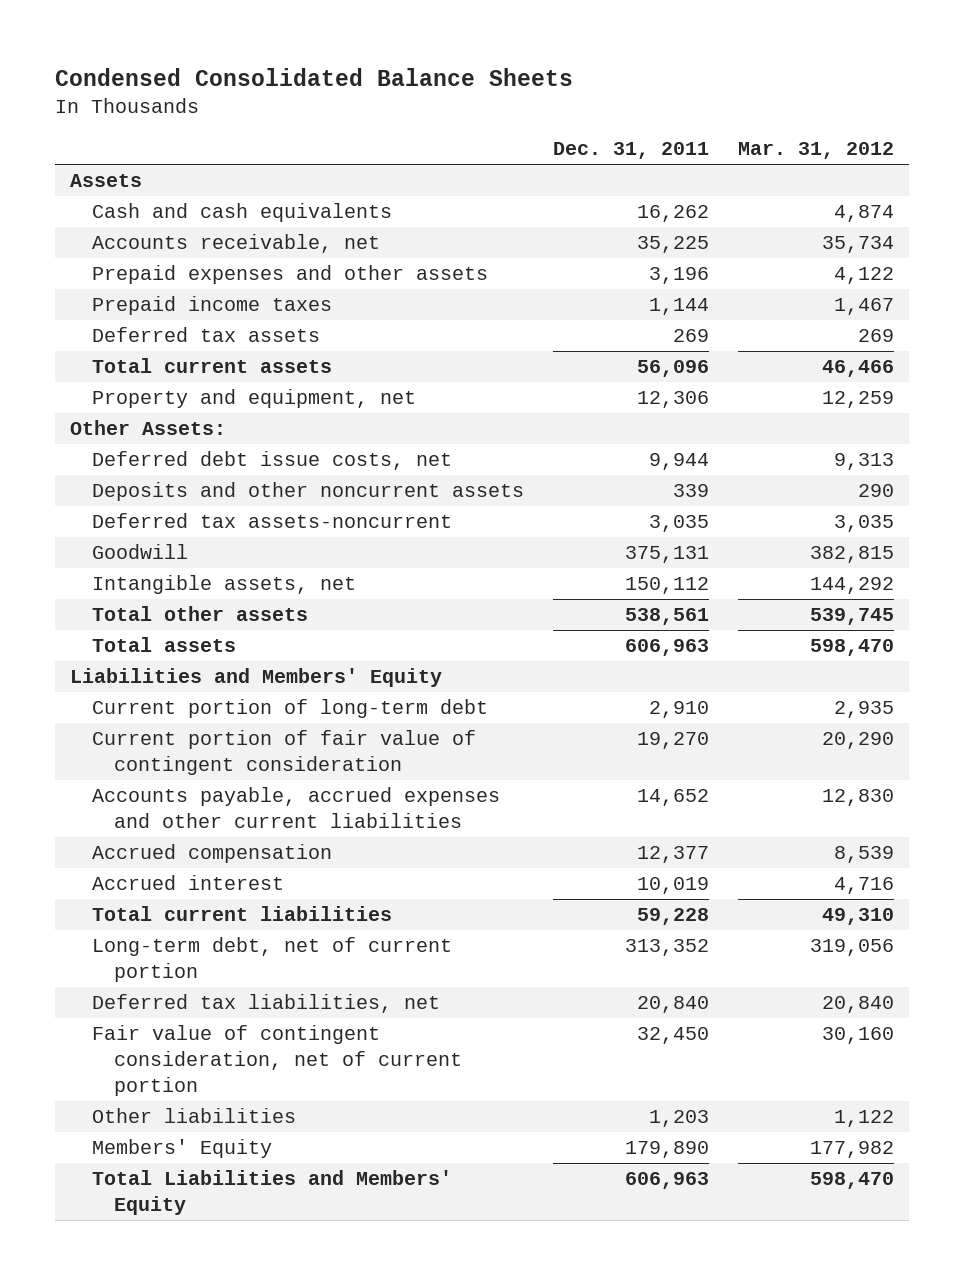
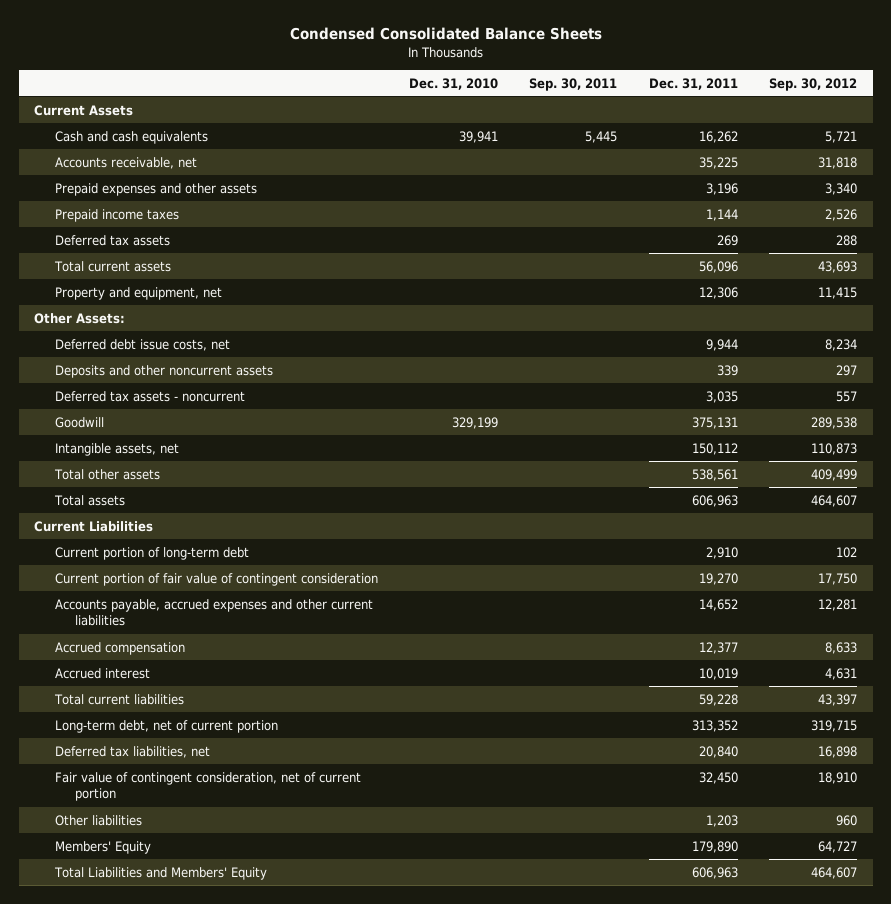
- | Dec. 31, 2011 | Mar. 31, 2012
+ | Dec. 31, 2010 | Sep. 30, 2011 | Dec. 31, 2011 | Sep. 30, 2012
- Assets
+ Current Assets
- Deferred tax assets-noncurrent | 3,035 | 3,035
+ Deferred tax assets - noncurrent | | | 3,035 | 557
- Liabilities and Members' Equity
+ Current Liabilities

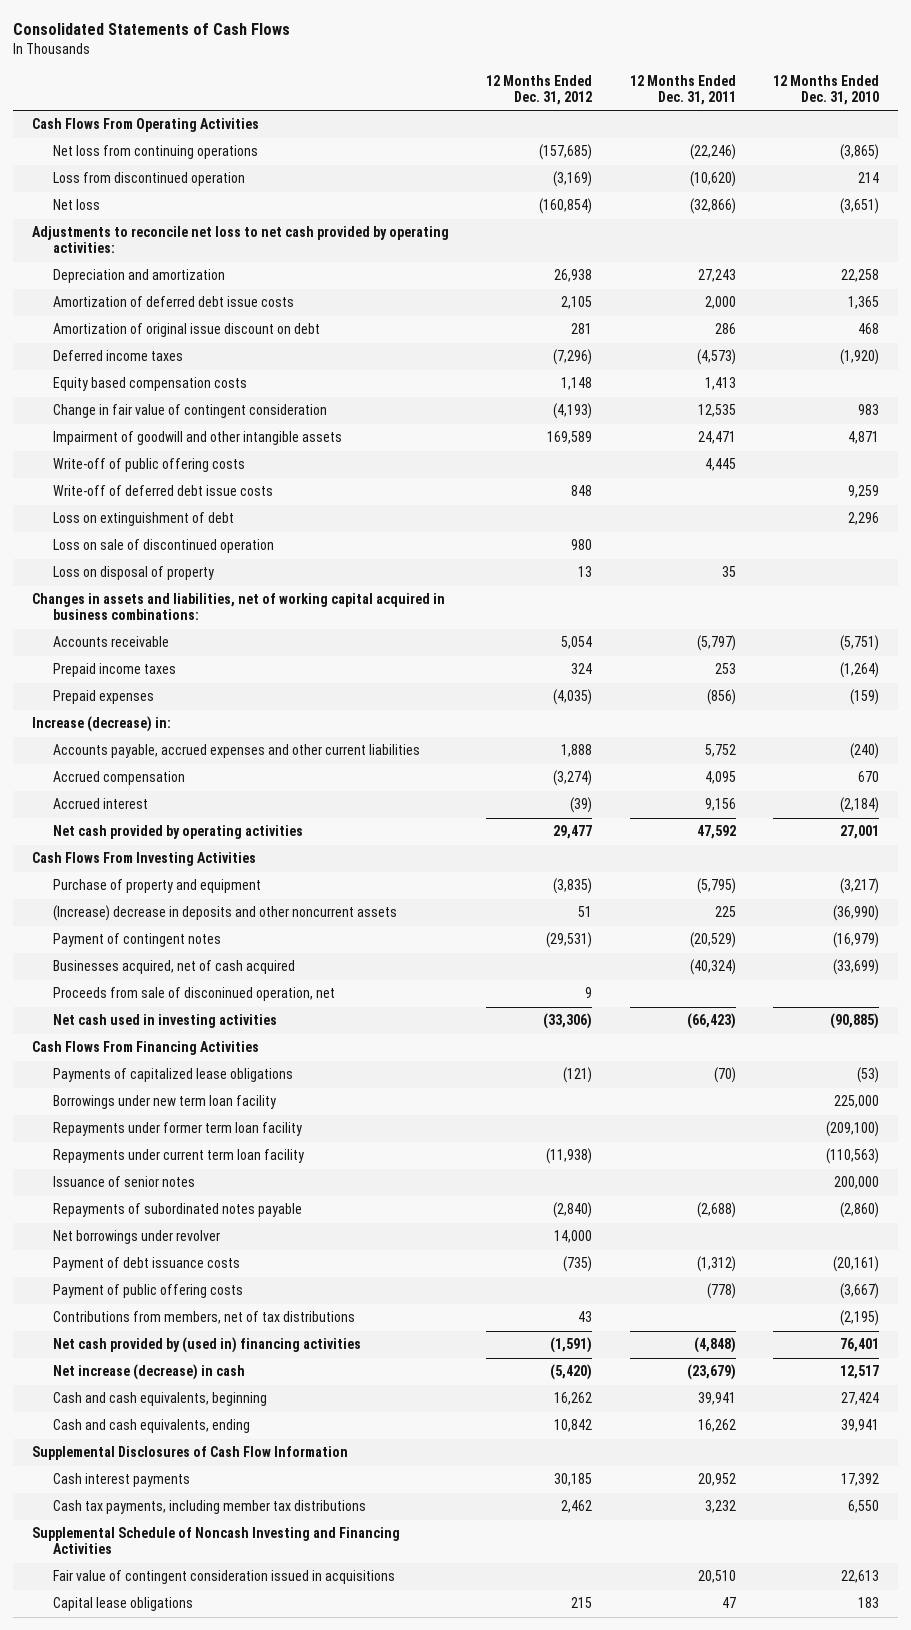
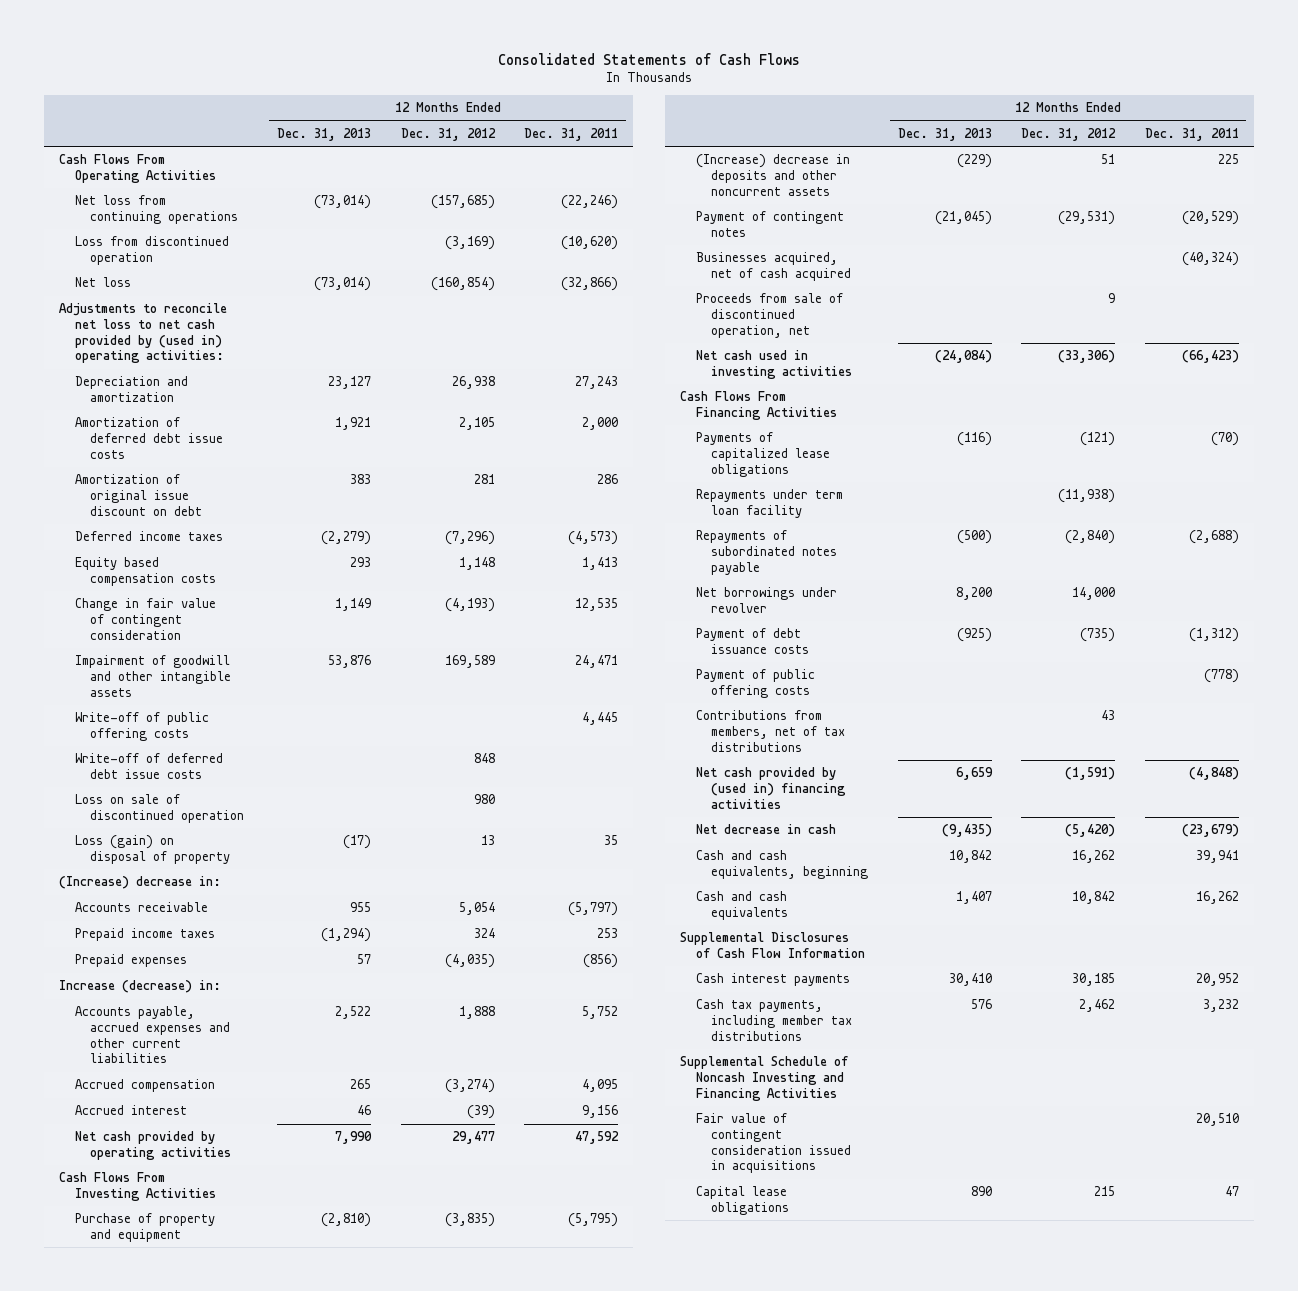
- | 12 Months Ended Dec. 31, 2012 | 12 Months Ended Dec. 31, 2011 | 12 Months Ended Dec. 31, 2010
+ | 12 Months Ended Dec. 31, 2013 | 12 Months Ended Dec. 31, 2012 | 12 Months Ended Dec. 31, 2011
- Adjustments to reconcile net loss to net cash provided by operating activities:
+ Adjustments to reconcile net loss to net cash provided by (used in) operating activities:
- Loss on extinguishment of debt | | | 2,296
- Loss on disposal of property | 13 | 35 |
- Changes in assets and liabilities, net of working capital acquired in business combinations:
+ Loss (gain) on disposal of property | (17) | 13 | 35
+ (Increase) decrease in:
- Proceeds from sale of disconinued operation, net | 9 | |
+ Proceeds from sale of discontinued operation, net | | 9 |
- Borrowings under new term loan facility | | | 225,000
- Repayments under former term loan facility | | | (209,100)
- Repayments under current term loan facility | (11,938) | | (110,563)
- Issuance of senior notes | | | 200,000
+ Repayments under term loan facility | | (11,938) |
- Net increase (decrease) in cash | (5,420) | (23,679) | 12,517
+ Net decrease in cash | (9,435) | (5,420) | (23,679)
- Cash and cash equivalents, ending | 10,842 | 16,262 | 39,941
+ Cash and cash equivalents | 1,407 | 10,842 | 16,262

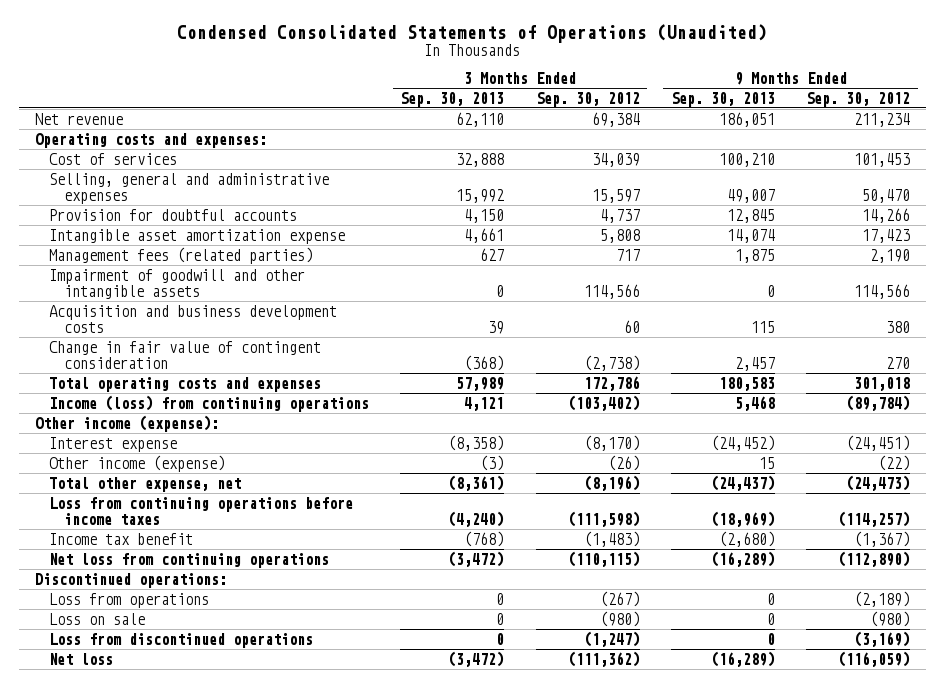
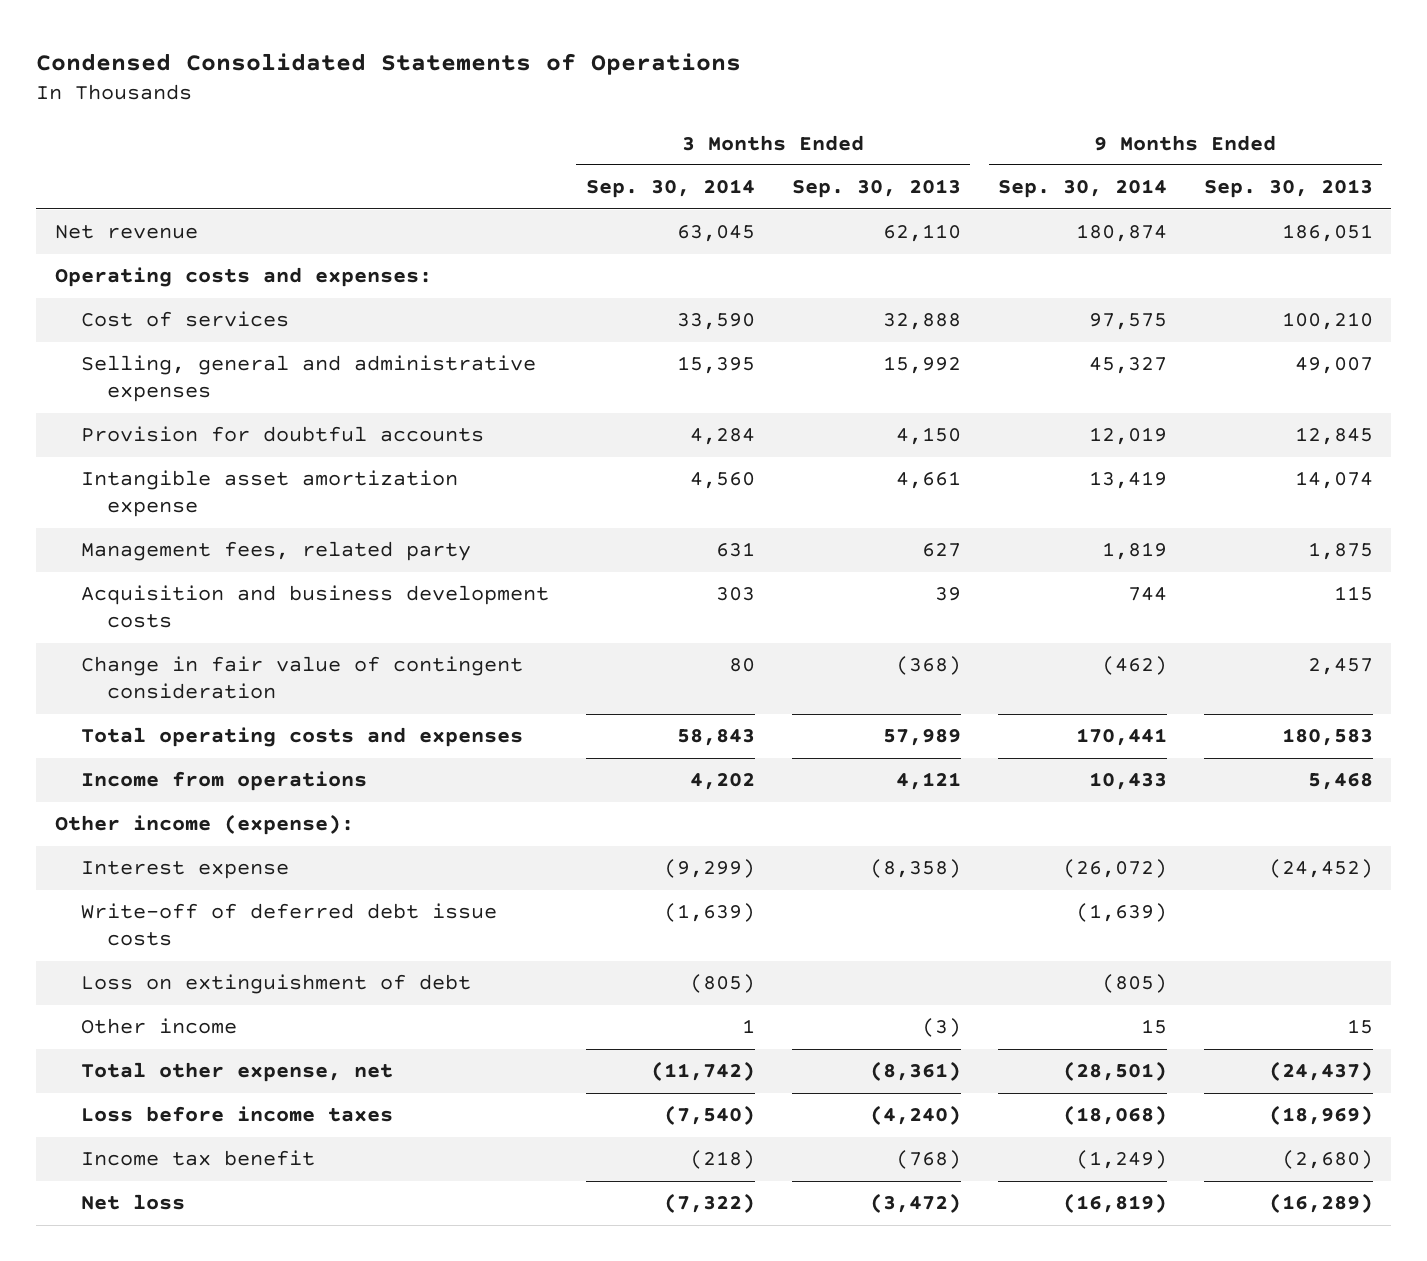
- Condensed Consolidated Statements of Operations (Unaudited)
+ Condensed Consolidated Statements of Operations
- | 3 Months Ended Sep. 30, 2013 | 3 Months Ended Sep. 30, 2012 | 9 Months Ended Sep. 30, 2013 | 9 Months Ended Sep. 30, 2012
+ | 3 Months Ended Sep. 30, 2014 | 3 Months Ended Sep. 30, 2013 | 9 Months Ended Sep. 30, 2014 | 9 Months Ended Sep. 30, 2013
- Management fees (related parties) | 627 | 717 | 1,875 | 2,190
- Impairment of goodwill and other intangible assets | 0 | 114,566 | 0 | 114,566
+ Management fees, related party | 631 | 627 | 1,819 | 1,875
- Income (loss) from continuing operations | 4,121 | (103,402) | 5,468 | (89,784)
+ Income from operations | 4,202 | 4,121 | 10,433 | 5,468
- Other income (expense) | (3) | (26) | 15 | (22)
+ Write-off of deferred debt issue costs | (1,639) | | (1,639) |
+ Loss on extinguishment of debt | (805) | | (805) |
+ Other income | 1 | (3) | 15 | 15
- Loss from continuing operations before income taxes | (4,240) | (111,598) | (18,969) | (114,257)
+ Loss before income taxes | (7,540) | (4,240) | (18,068) | (18,969)
- Net loss from continuing operations | (3,472) | (110,115) | (16,289) | (112,890)
- Discontinued operations:
- Loss from operations | 0 | (267) | 0 | (2,189)
- Loss on sale | 0 | (980) | 0 | (980)
- Loss from discontinued operations | 0 | (1,247) | 0 | (3,169)

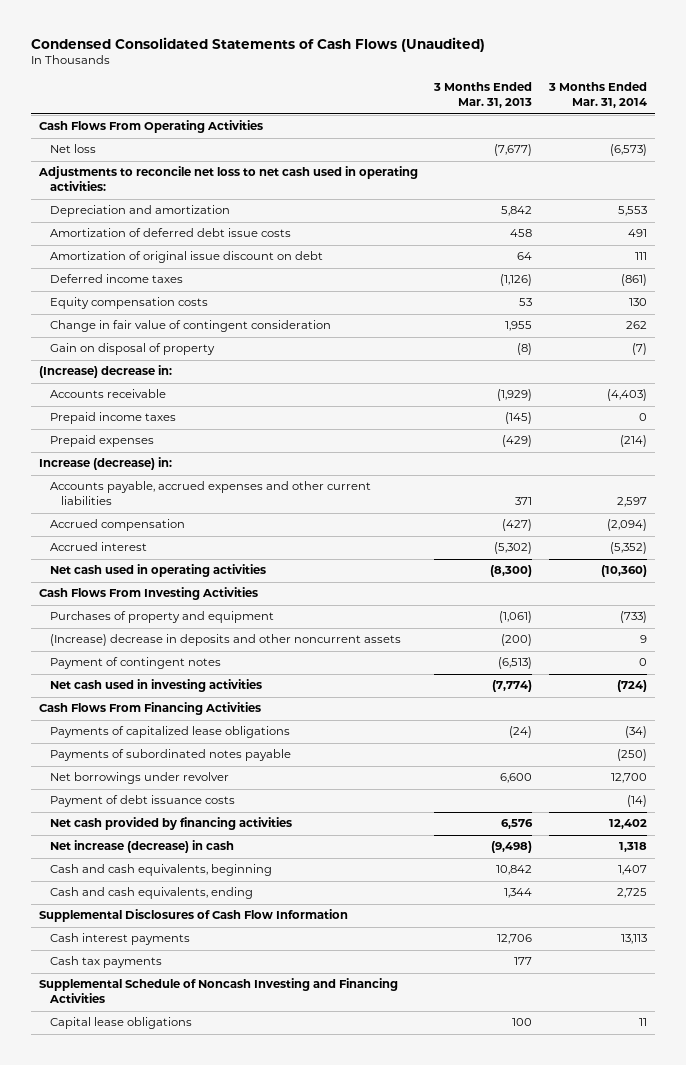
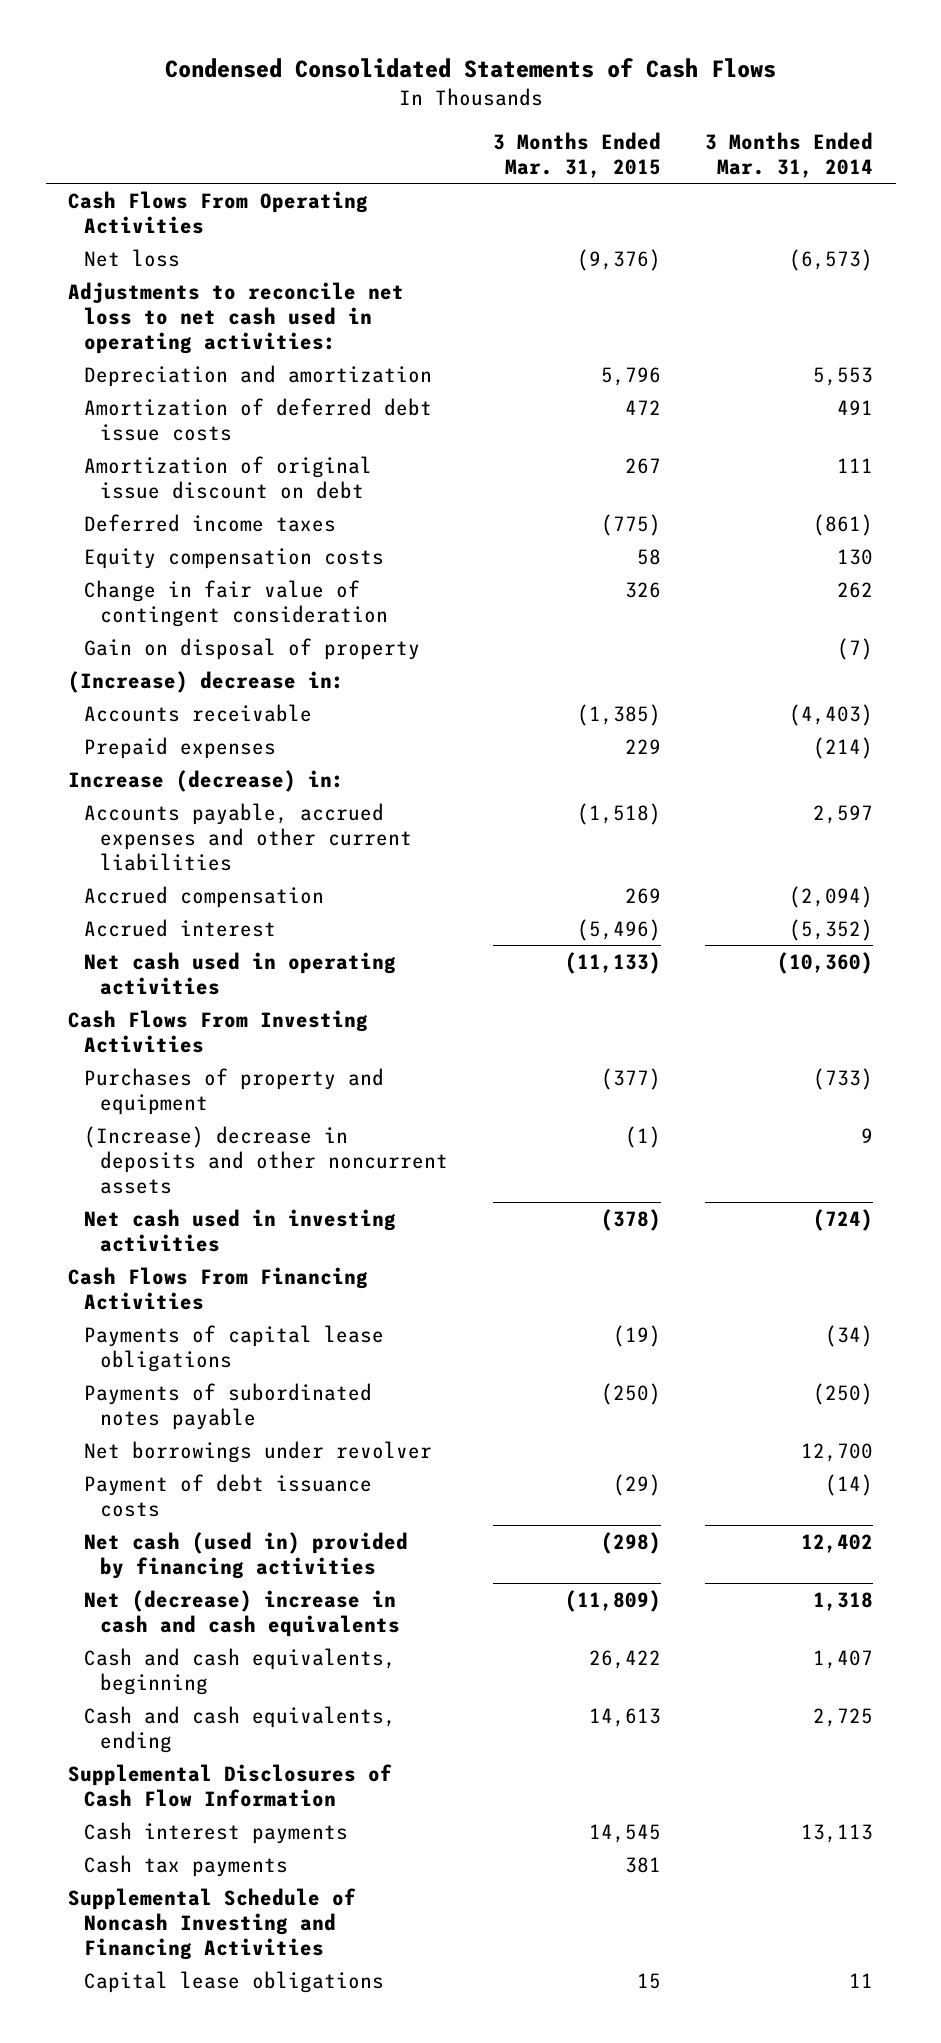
- Condensed Consolidated Statements of Cash Flows (Unaudited)
+ Condensed Consolidated Statements of Cash Flows
- | 3 Months Ended Mar. 31, 2013 | 3 Months Ended Mar. 31, 2014
+ | 3 Months Ended Mar. 31, 2015 | 3 Months Ended Mar. 31, 2014
- Prepaid income taxes | (145) | 0
- Payment of contingent notes | (6,513) | 0
- Payments of capitalized lease obligations | (24) | (34)
+ Payments of capital lease obligations | (19) | (34)
- Net cash provided by financing activities | 6,576 | 12,402
- Net increase (decrease) in cash | (9,498) | 1,318
+ Net cash (used in) provided by financing activities | (298) | 12,402
+ Net (decrease) increase in cash and cash equivalents | (11,809) | 1,318

